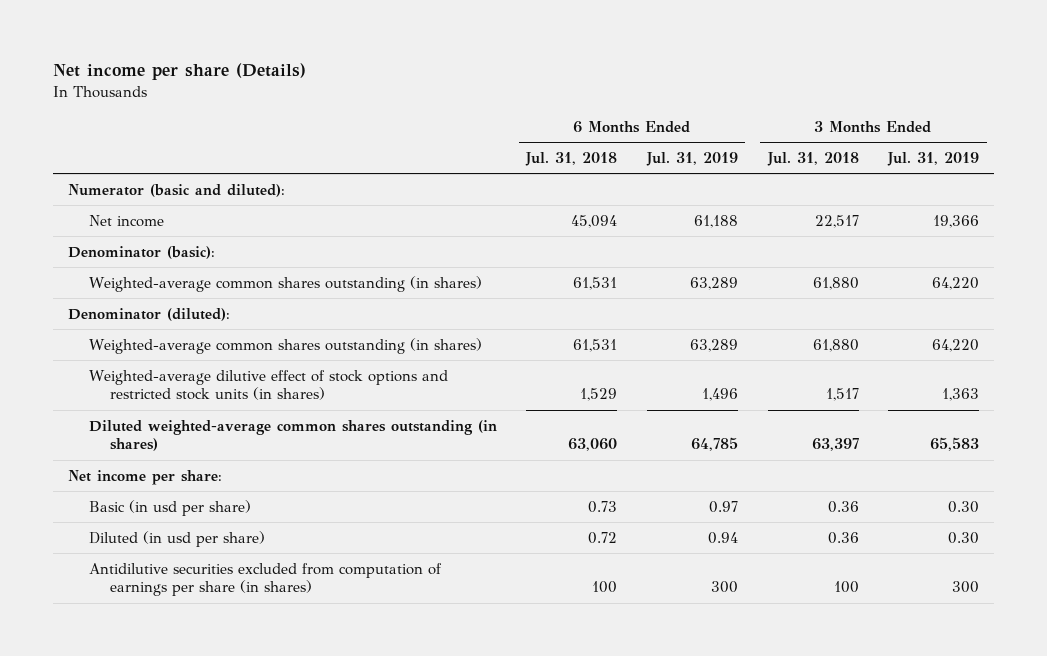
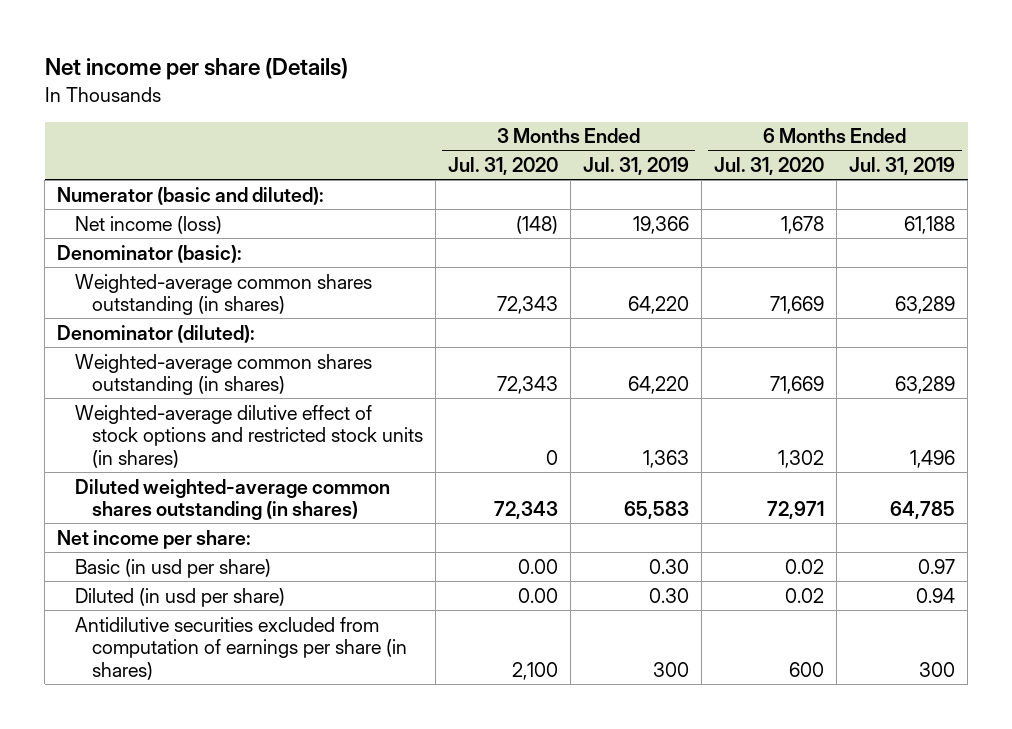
- | 6 Months Ended Jul. 31, 2018 | 6 Months Ended Jul. 31, 2019 | 3 Months Ended Jul. 31, 2018 | 3 Months Ended Jul. 31, 2019
+ | 3 Months Ended Jul. 31, 2020 | 3 Months Ended Jul. 31, 2019 | 6 Months Ended Jul. 31, 2020 | 6 Months Ended Jul. 31, 2019
- Net income | 45,094 | 61,188 | 22,517 | 19,366
+ Net income (loss) | (148) | 19,366 | 1,678 | 61,188

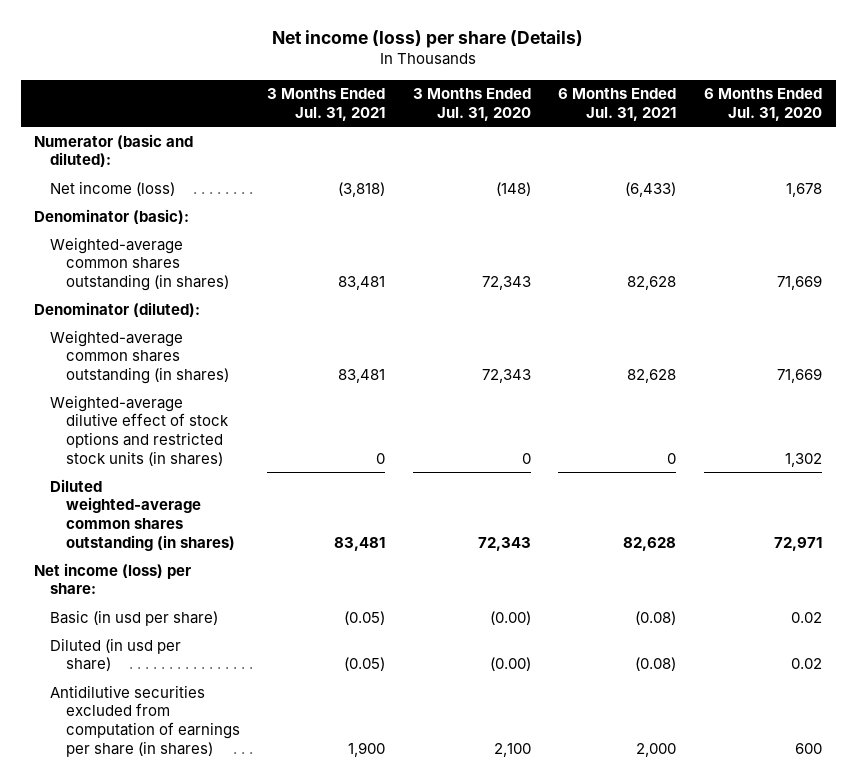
- Net income per share (Details)
+ Net income (loss) per share (Details)
- | 3 Months Ended Jul. 31, 2020 | 3 Months Ended Jul. 31, 2019 | 6 Months Ended Jul. 31, 2020 | 6 Months Ended Jul. 31, 2019
+ | 3 Months Ended Jul. 31, 2021 | 3 Months Ended Jul. 31, 2020 | 6 Months Ended Jul. 31, 2021 | 6 Months Ended Jul. 31, 2020
- Net income per share:
- Basic (in usd per share) | 0.00 | 0.30 | 0.02 | 0.97
- Diluted (in usd per share) | 0.00 | 0.30 | 0.02 | 0.94
+ Net income (loss) per share:
+ Basic (in usd per share) | (0.05) | (0.00) | (0.08) | 0.02
+ Diluted (in usd per share) | (0.05) | (0.00) | (0.08) | 0.02

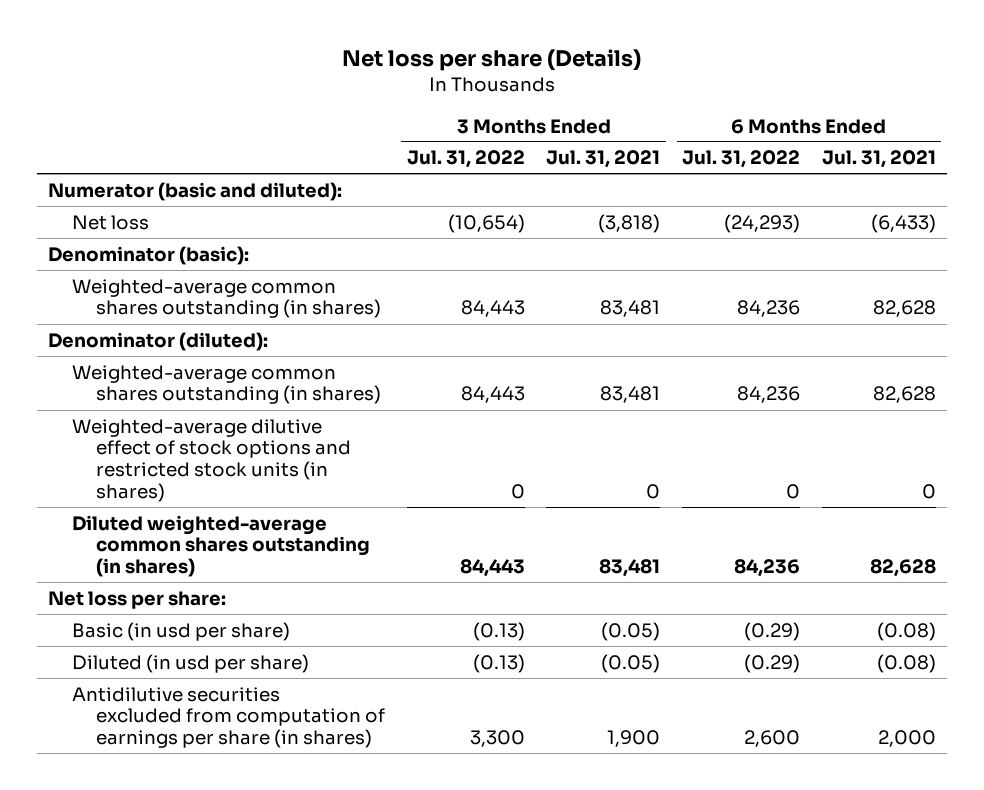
- Net income (loss) per share (Details)
+ Net loss per share (Details)
- | 3 Months Ended Jul. 31, 2021 | 3 Months Ended Jul. 31, 2020 | 6 Months Ended Jul. 31, 2021 | 6 Months Ended Jul. 31, 2020
+ | 3 Months Ended Jul. 31, 2022 | 3 Months Ended Jul. 31, 2021 | 6 Months Ended Jul. 31, 2022 | 6 Months Ended Jul. 31, 2021
- Net income (loss) | (3,818) | (148) | (6,433) | 1,678
+ Net loss | (10,654) | (3,818) | (24,293) | (6,433)
- Net income (loss) per share:
+ Net loss per share:

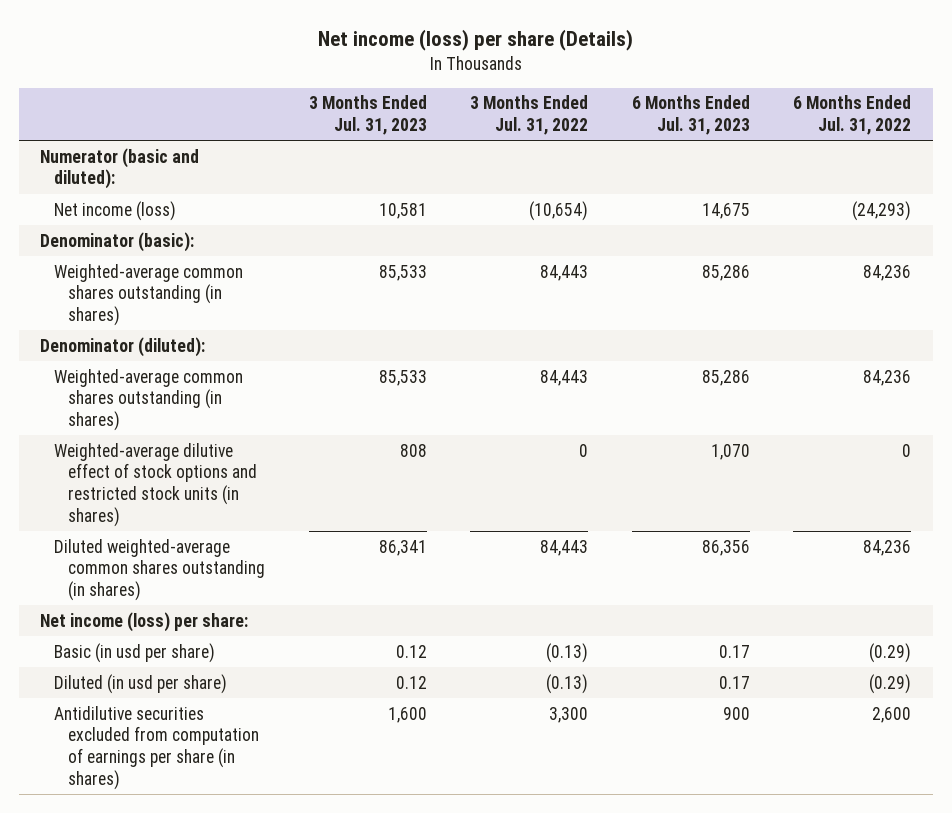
- Net loss per share (Details)
+ Net income (loss) per share (Details)
- | 3 Months Ended Jul. 31, 2022 | 3 Months Ended Jul. 31, 2021 | 6 Months Ended Jul. 31, 2022 | 6 Months Ended Jul. 31, 2021
+ | 3 Months Ended Jul. 31, 2023 | 3 Months Ended Jul. 31, 2022 | 6 Months Ended Jul. 31, 2023 | 6 Months Ended Jul. 31, 2022
- Net loss | (10,654) | (3,818) | (24,293) | (6,433)
+ Net income (loss) | 10,581 | (10,654) | 14,675 | (24,293)
- Net loss per share:
+ Net income (loss) per share:

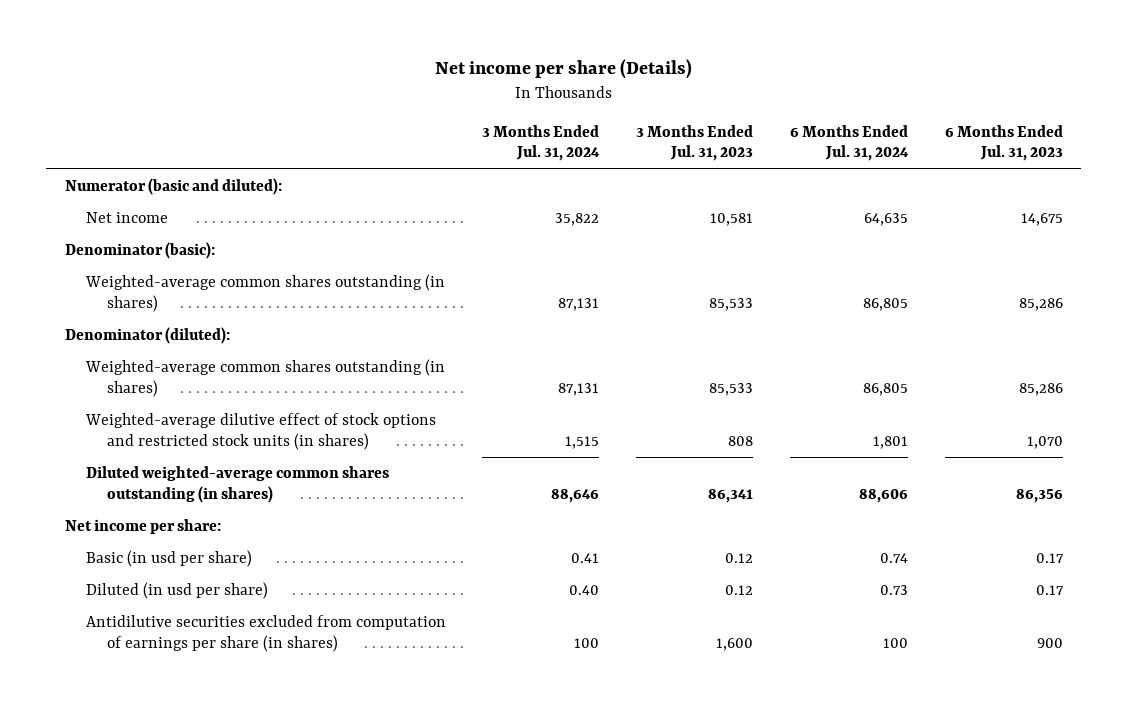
- Net income (loss) per share (Details)
+ Net income per share (Details)
- | 3 Months Ended Jul. 31, 2023 | 3 Months Ended Jul. 31, 2022 | 6 Months Ended Jul. 31, 2023 | 6 Months Ended Jul. 31, 2022
+ | 3 Months Ended Jul. 31, 2024 | 3 Months Ended Jul. 31, 2023 | 6 Months Ended Jul. 31, 2024 | 6 Months Ended Jul. 31, 2023
- Net income (loss) | 10,581 | (10,654) | 14,675 | (24,293)
+ Net income | 35,822 | 10,581 | 64,635 | 14,675
- Net income (loss) per share:
+ Net income per share:

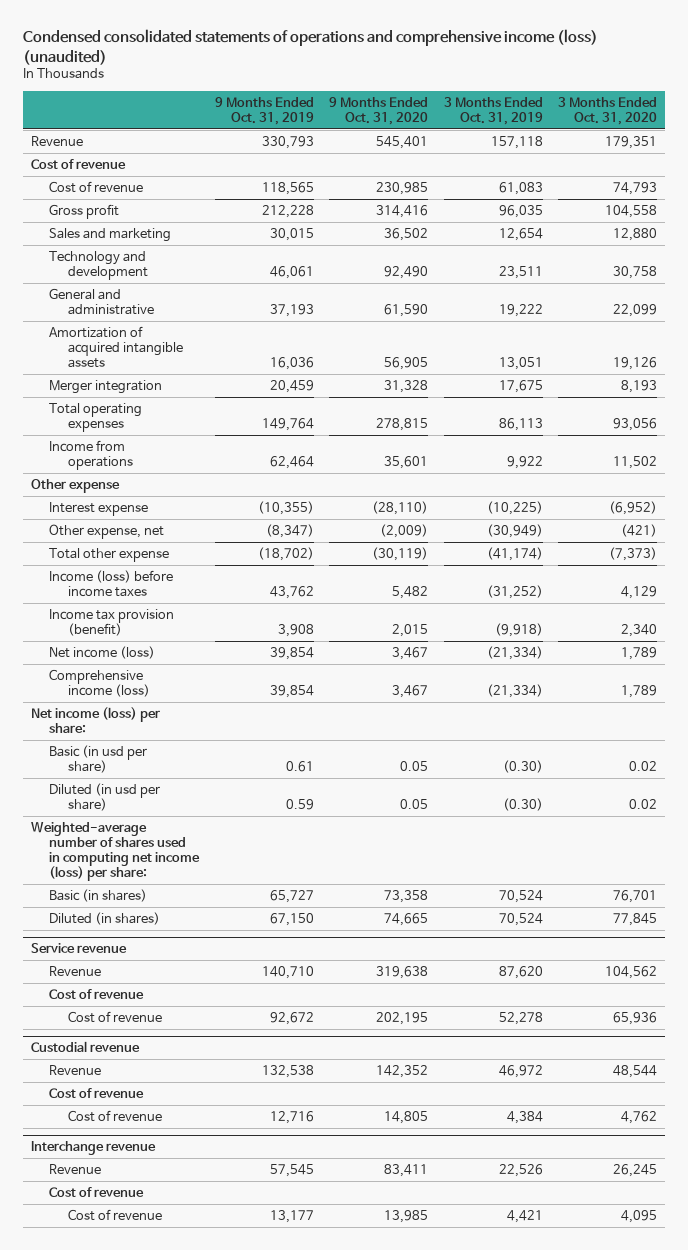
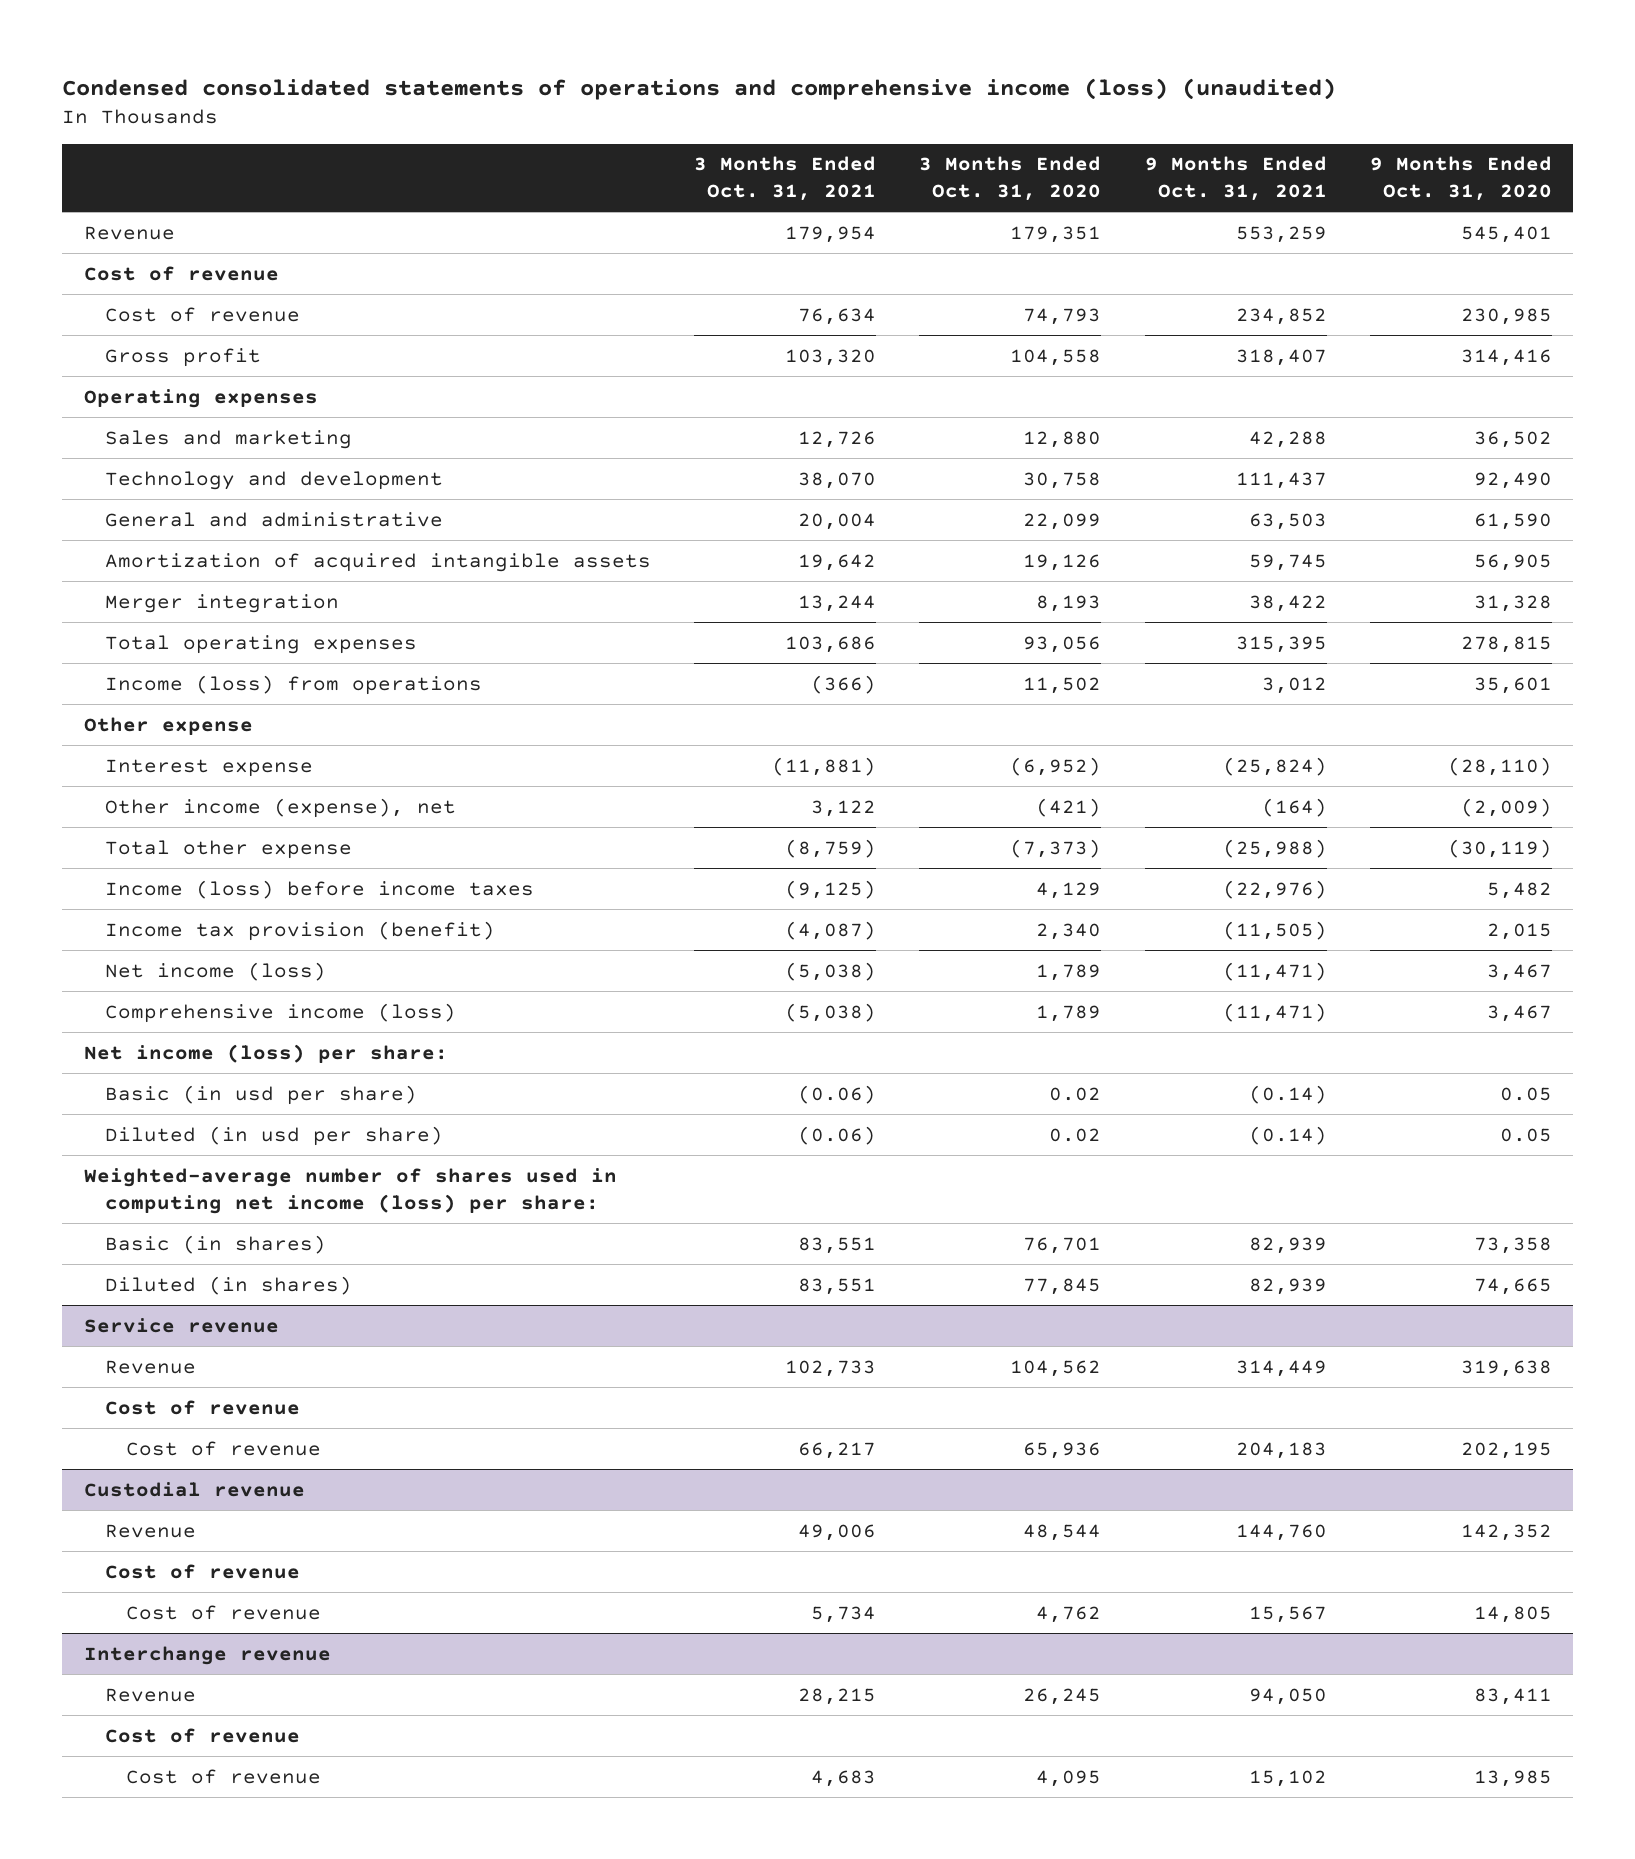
- | 9 Months Ended Oct. 31, 2019 | 9 Months Ended Oct. 31, 2020 | 3 Months Ended Oct. 31, 2019 | 3 Months Ended Oct. 31, 2020
+ | 3 Months Ended Oct. 31, 2021 | 3 Months Ended Oct. 31, 2020 | 9 Months Ended Oct. 31, 2021 | 9 Months Ended Oct. 31, 2020
+ Operating expenses
- Income from operations | 62,464 | 35,601 | 9,922 | 11,502
+ Income (loss) from operations | (366) | 11,502 | 3,012 | 35,601
- Other expense, net | (8,347) | (2,009) | (30,949) | (421)
+ Other income (expense), net | 3,122 | (421) | (164) | (2,009)

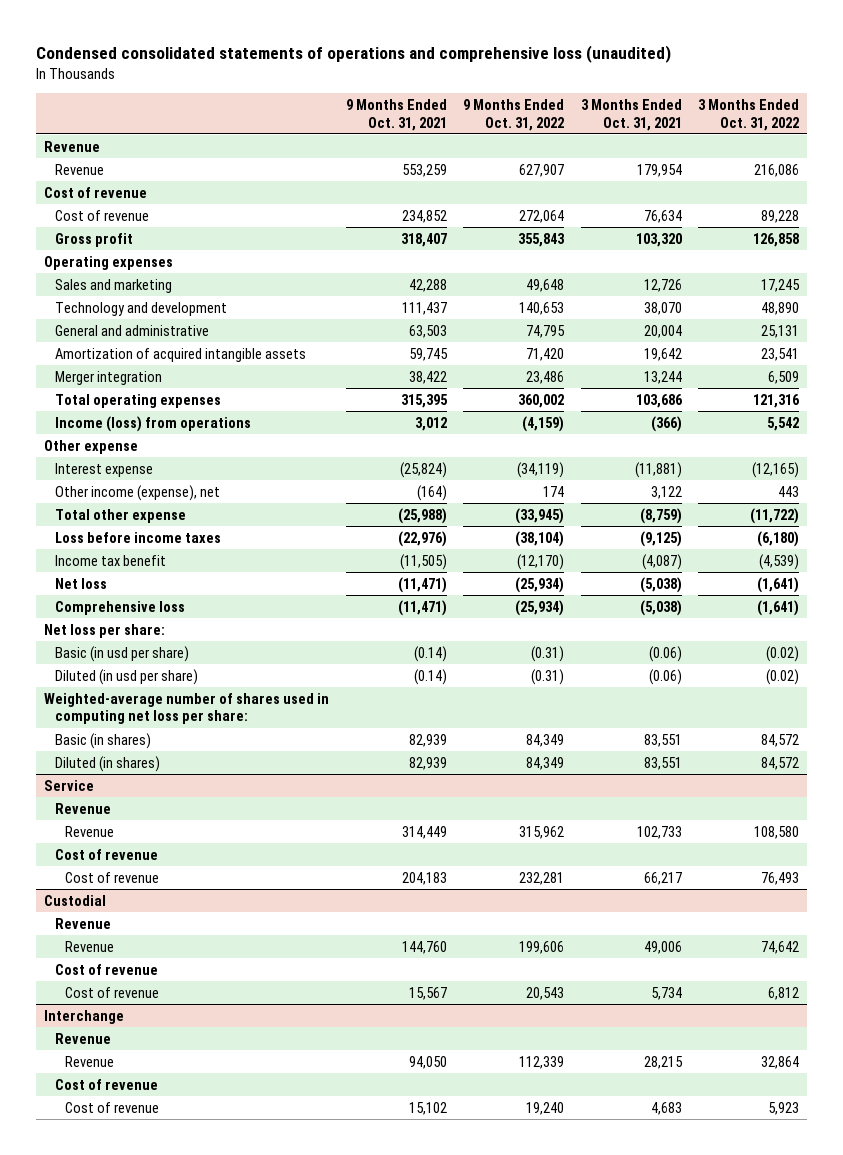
- Condensed consolidated statements of operations and comprehensive income (loss) (unaudited)
+ Condensed consolidated statements of operations and comprehensive loss (unaudited)
- | 3 Months Ended Oct. 31, 2021 | 3 Months Ended Oct. 31, 2020 | 9 Months Ended Oct. 31, 2021 | 9 Months Ended Oct. 31, 2020
+ | 9 Months Ended Oct. 31, 2021 | 9 Months Ended Oct. 31, 2022 | 3 Months Ended Oct. 31, 2021 | 3 Months Ended Oct. 31, 2022
+ Revenue
- Income (loss) before income taxes | (9,125) | 4,129 | (22,976) | 5,482
- Income tax provision (benefit) | (4,087) | 2,340 | (11,505) | 2,015
- Net income (loss) | (5,038) | 1,789 | (11,471) | 3,467
- Comprehensive income (loss) | (5,038) | 1,789 | (11,471) | 3,467
- Net income (loss) per share:
+ Loss before income taxes | (22,976) | (38,104) | (9,125) | (6,180)
+ Income tax benefit | (11,505) | (12,170) | (4,087) | (4,539)
+ Net loss | (11,471) | (25,934) | (5,038) | (1,641)
+ Comprehensive loss | (11,471) | (25,934) | (5,038) | (1,641)
+ Net loss per share:
- Weighted-average number of shares used in computing net income (loss) per share:
+ Weighted-average number of shares used in computing net loss per share:
- Service revenue
+ Service
+ Revenue
- Custodial revenue
+ Custodial
+ Revenue
- Interchange revenue
+ Interchange
+ Revenue

